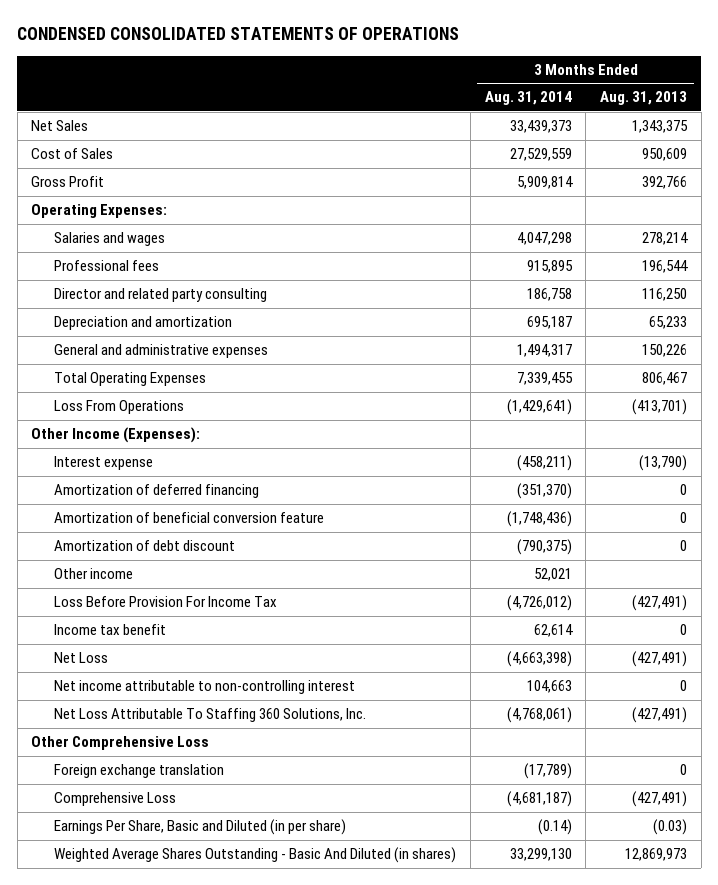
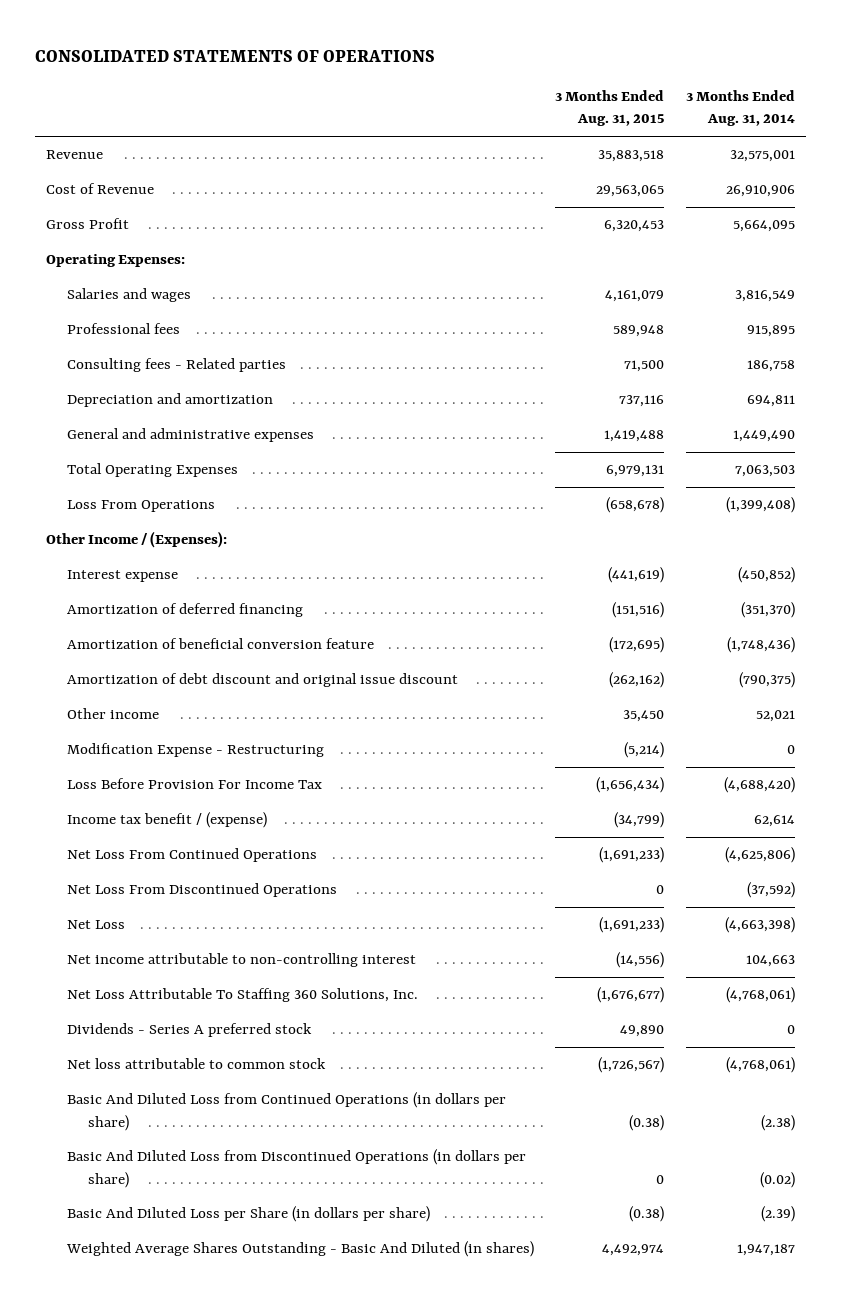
- CONDENSED CONSOLIDATED STATEMENTS OF OPERATIONS
+ CONSOLIDATED STATEMENTS OF OPERATIONS
- | 3 Months Ended Aug. 31, 2014 | 3 Months Ended Aug. 31, 2013
+ | 3 Months Ended Aug. 31, 2015 | 3 Months Ended Aug. 31, 2014
- Net Sales | 33,439,373 | 1,343,375
- Cost of Sales | 27,529,559 | 950,609
- Gross Profit | 5,909,814 | 392,766
+ Revenue | 35,883,518 | 32,575,001
+ Cost of Revenue | 29,563,065 | 26,910,906
+ Gross Profit | 6,320,453 | 5,664,095
- Salaries and wages | 4,047,298 | 278,214
+ Salaries and wages | 4,161,079 | 3,816,549
- Director and related party consulting | 186,758 | 116,250
- Depreciation and amortization | 695,187 | 65,233
- General and administrative expenses | 1,494,317 | 150,226
- Total Operating Expenses | 7,339,455 | 806,467
- Loss From Operations | (1,429,641) | (413,701)
- Other Income (Expenses):
- Interest expense | (458,211) | (13,790)
+ Consulting fees - Related parties | 71,500 | 186,758
+ Depreciation and amortization | 737,116 | 694,811
+ General and administrative expenses | 1,419,488 | 1,449,490
+ Total Operating Expenses | 6,979,131 | 7,063,503
+ Loss From Operations | (658,678) | (1,399,408)
+ Other Income / (Expenses):
+ Interest expense | (441,619) | (450,852)
- Amortization of debt discount | (790,375) | 0
+ Amortization of debt discount and original issue discount | (262,162) | (790,375)
- Loss Before Provision For Income Tax | (4,726,012) | (427,491)
- Income tax benefit | 62,614 | 0
+ Modification Expense - Restructuring | (5,214) | 0
+ Loss Before Provision For Income Tax | (1,656,434) | (4,688,420)
+ Income tax benefit / (expense) | (34,799) | 62,614
+ Net Loss From Continued Operations | (1,691,233) | (4,625,806)
+ Net Loss From Discontinued Operations | 0 | (37,592)
- Other Comprehensive Loss
- Foreign exchange translation | (17,789) | 0
- Comprehensive Loss | (4,681,187) | (427,491)
- Earnings Per Share, Basic and Diluted (in per share) | (0.14) | (0.03)
- Weighted Average Shares Outstanding - Basic And Diluted (in shares) | 33,299,130 | 12,869,973
+ Dividends - Series A preferred stock | 49,890 | 0
+ Net loss attributable to common stock | (1,726,567) | (4,768,061)
+ Basic And Diluted Loss from Continued Operations (in dollars per share) | (0.38) | (2.38)
+ Basic And Diluted Loss from Discontinued Operations (in dollars per share) | 0 | (0.02)
+ Basic And Diluted Loss per Share (in dollars per share) | (0.38) | (2.39)
+ Weighted Average Shares Outstanding - Basic And Diluted (in shares) | 4,492,974 | 1,947,187

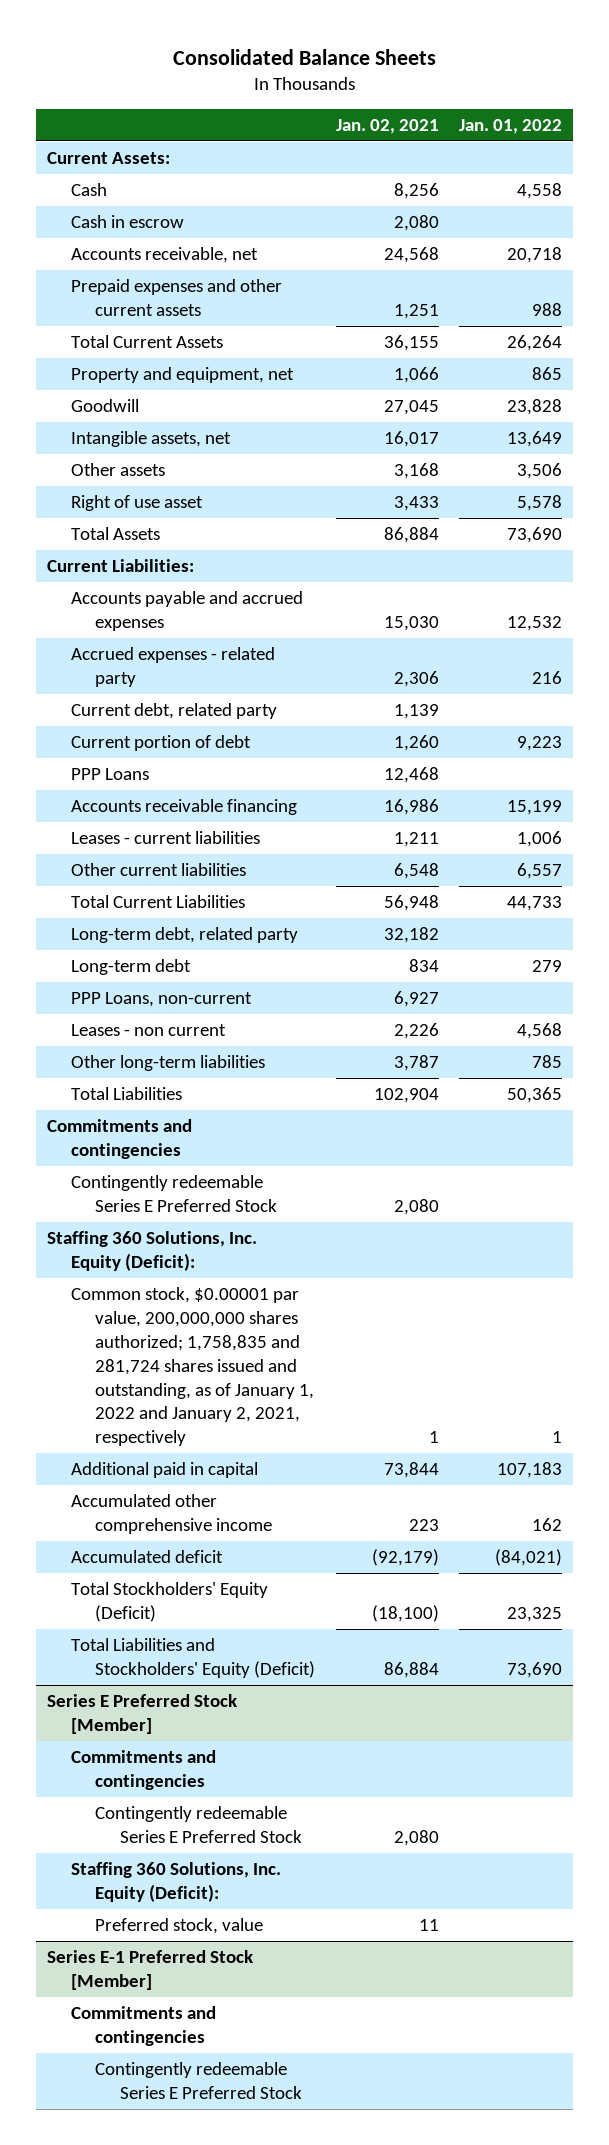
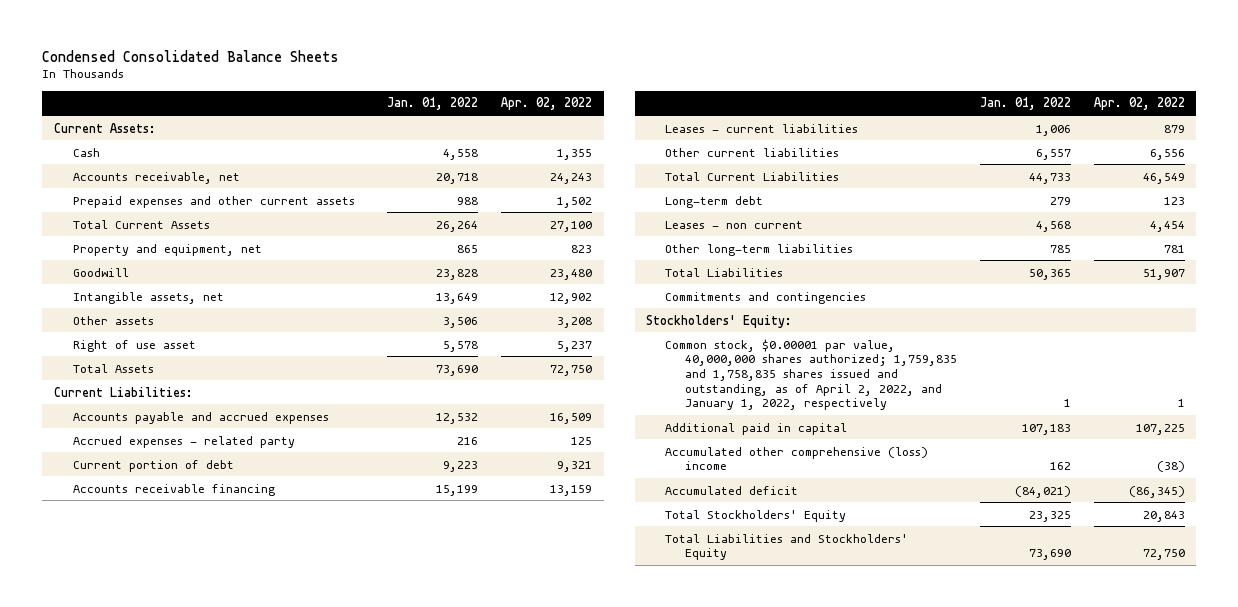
- Consolidated Balance Sheets
+ Condensed Consolidated Balance Sheets
- | Jan. 02, 2021 | Jan. 01, 2022
+ | Jan. 01, 2022 | Apr. 02, 2022
- Cash in escrow | 2,080 |
- Current debt, related party | 1,139 |
- PPP Loans | 12,468 |
- Long-term debt, related party | 32,182 |
- PPP Loans, non-current | 6,927 |
- Contingently redeemable Series E Preferred Stock | 2,080 |
- Staffing 360 Solutions, Inc. Equity (Deficit):
- Common stock, $0.00001 par value, 200,000,000 shares authorized; 1,758,835 and 281,724 shares issued and outstanding, as of January 1, 2022 and January 2, 2021, respectively | 1 | 1
+ Stockholders' Equity:
+ Common stock, $0.00001 par value, 40,000,000 shares authorized; 1,759,835 and 1,758,835 shares issued and outstanding, as of April 2, 2022, and January 1, 2022, respectively | 1 | 1
- Accumulated other comprehensive income | 223 | 162
+ Accumulated other comprehensive (loss) income | 162 | (38)
- Total Stockholders' Equity (Deficit) | (18,100) | 23,325
- Total Liabilities and Stockholders' Equity (Deficit) | 86,884 | 73,690
- Series E Preferred Stock [Member]
- Commitments and contingencies
- Contingently redeemable Series E Preferred Stock | 2,080 |
- Staffing 360 Solutions, Inc. Equity (Deficit):
- Preferred stock, value | 11 |
- Series E-1 Preferred Stock [Member]
- Commitments and contingencies
- Contingently redeemable Series E Preferred Stock
+ Total Stockholders' Equity | 23,325 | 20,843
+ Total Liabilities and Stockholders' Equity | 73,690 | 72,750

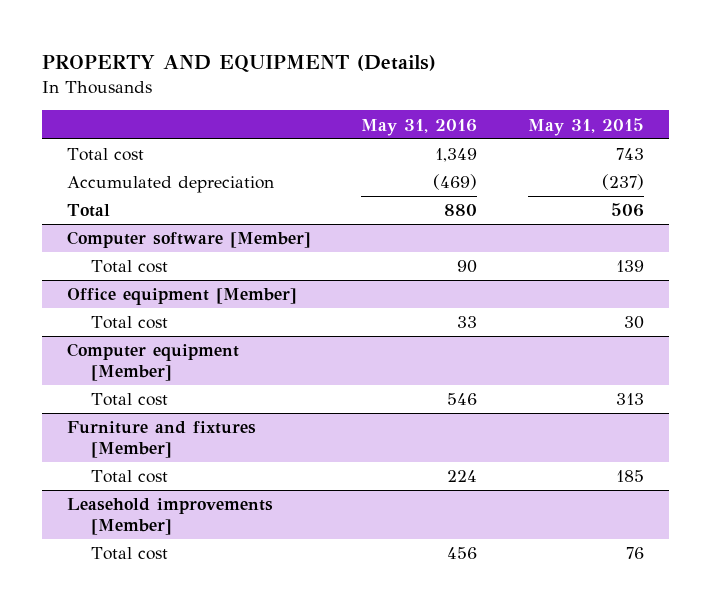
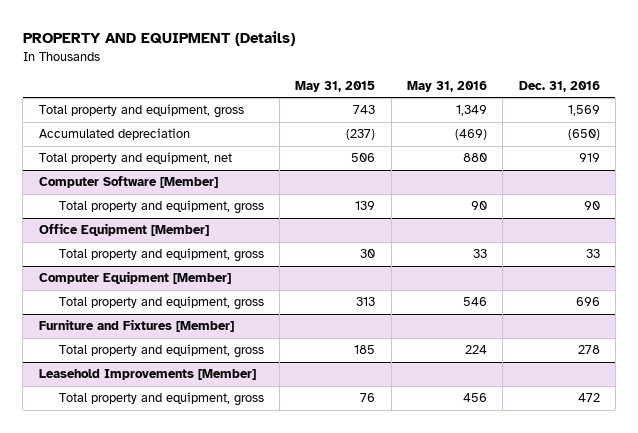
- | May 31, 2016 | May 31, 2015
+ | May 31, 2015 | May 31, 2016 | Dec. 31, 2016
- Total cost | 1,349 | 743
+ Total property and equipment, gross | 743 | 1,349 | 1,569
- Total | 880 | 506
- Computer software [Member]
- Total cost | 90 | 139
- Office equipment [Member]
- Total cost | 33 | 30
- Computer equipment [Member]
- Total cost | 546 | 313
- Furniture and fixtures [Member]
- Total cost | 224 | 185
- Leasehold improvements [Member]
- Total cost | 456 | 76
+ Total property and equipment, net | 506 | 880 | 919
+ Computer Software [Member]
+ Total property and equipment, gross | 139 | 90 | 90
+ Office Equipment [Member]
+ Total property and equipment, gross | 30 | 33 | 33
+ Computer Equipment [Member]
+ Total property and equipment, gross | 313 | 546 | 696
+ Furniture and Fixtures [Member]
+ Total property and equipment, gross | 185 | 224 | 278
+ Leasehold Improvements [Member]
+ Total property and equipment, gross | 76 | 456 | 472

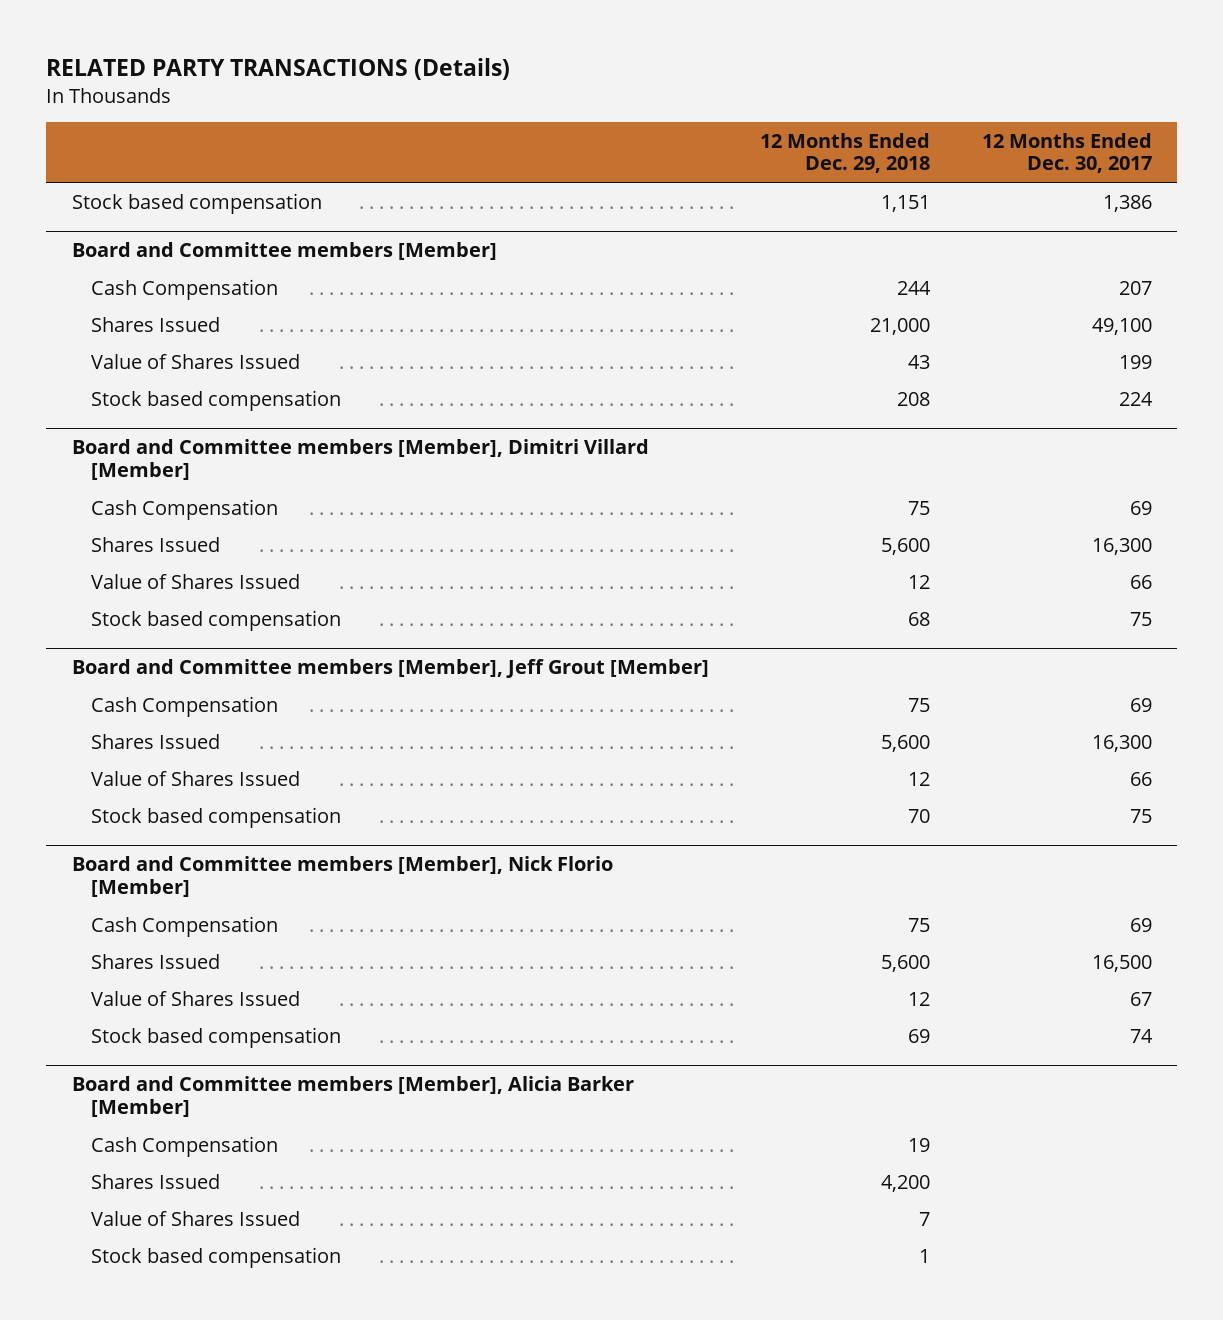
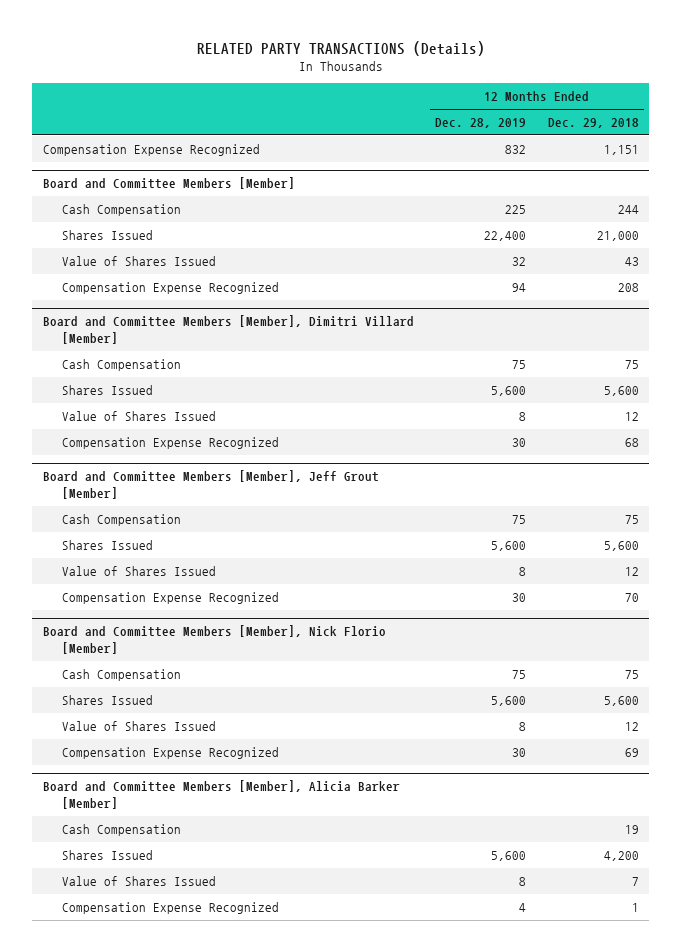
- | 12 Months Ended Dec. 29, 2018 | 12 Months Ended Dec. 30, 2017
+ | 12 Months Ended Dec. 28, 2019 | 12 Months Ended Dec. 29, 2018
- Stock based compensation | 1,151 | 1,386
- Board and Committee members [Member]
+ Compensation Expense Recognized | 832 | 1,151
+ Board and Committee Members [Member]
- Stock based compensation | 208 | 224
- Board and Committee members [Member], Dimitri Villard [Member]
+ Compensation Expense Recognized | 94 | 208
+ Board and Committee Members [Member], Dimitri Villard [Member]
- Stock based compensation | 68 | 75
- Board and Committee members [Member], Jeff Grout [Member]
+ Compensation Expense Recognized | 30 | 68
+ Board and Committee Members [Member], Jeff Grout [Member]
- Stock based compensation | 70 | 75
- Board and Committee members [Member], Nick Florio [Member]
+ Compensation Expense Recognized | 30 | 70
+ Board and Committee Members [Member], Nick Florio [Member]
- Stock based compensation | 69 | 74
- Board and Committee members [Member], Alicia Barker [Member]
+ Compensation Expense Recognized | 30 | 69
+ Board and Committee Members [Member], Alicia Barker [Member]
- Stock based compensation | 1 |
+ Compensation Expense Recognized | 4 | 1

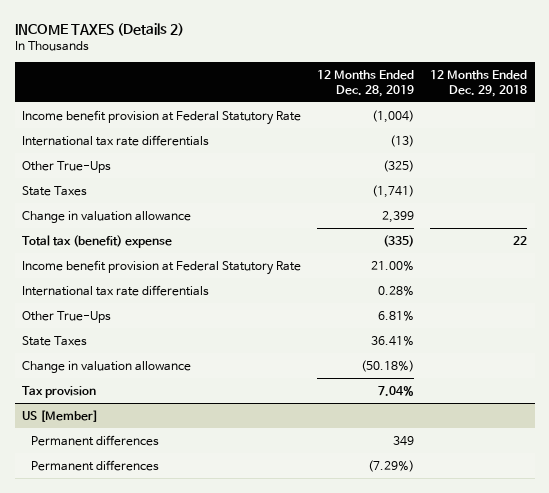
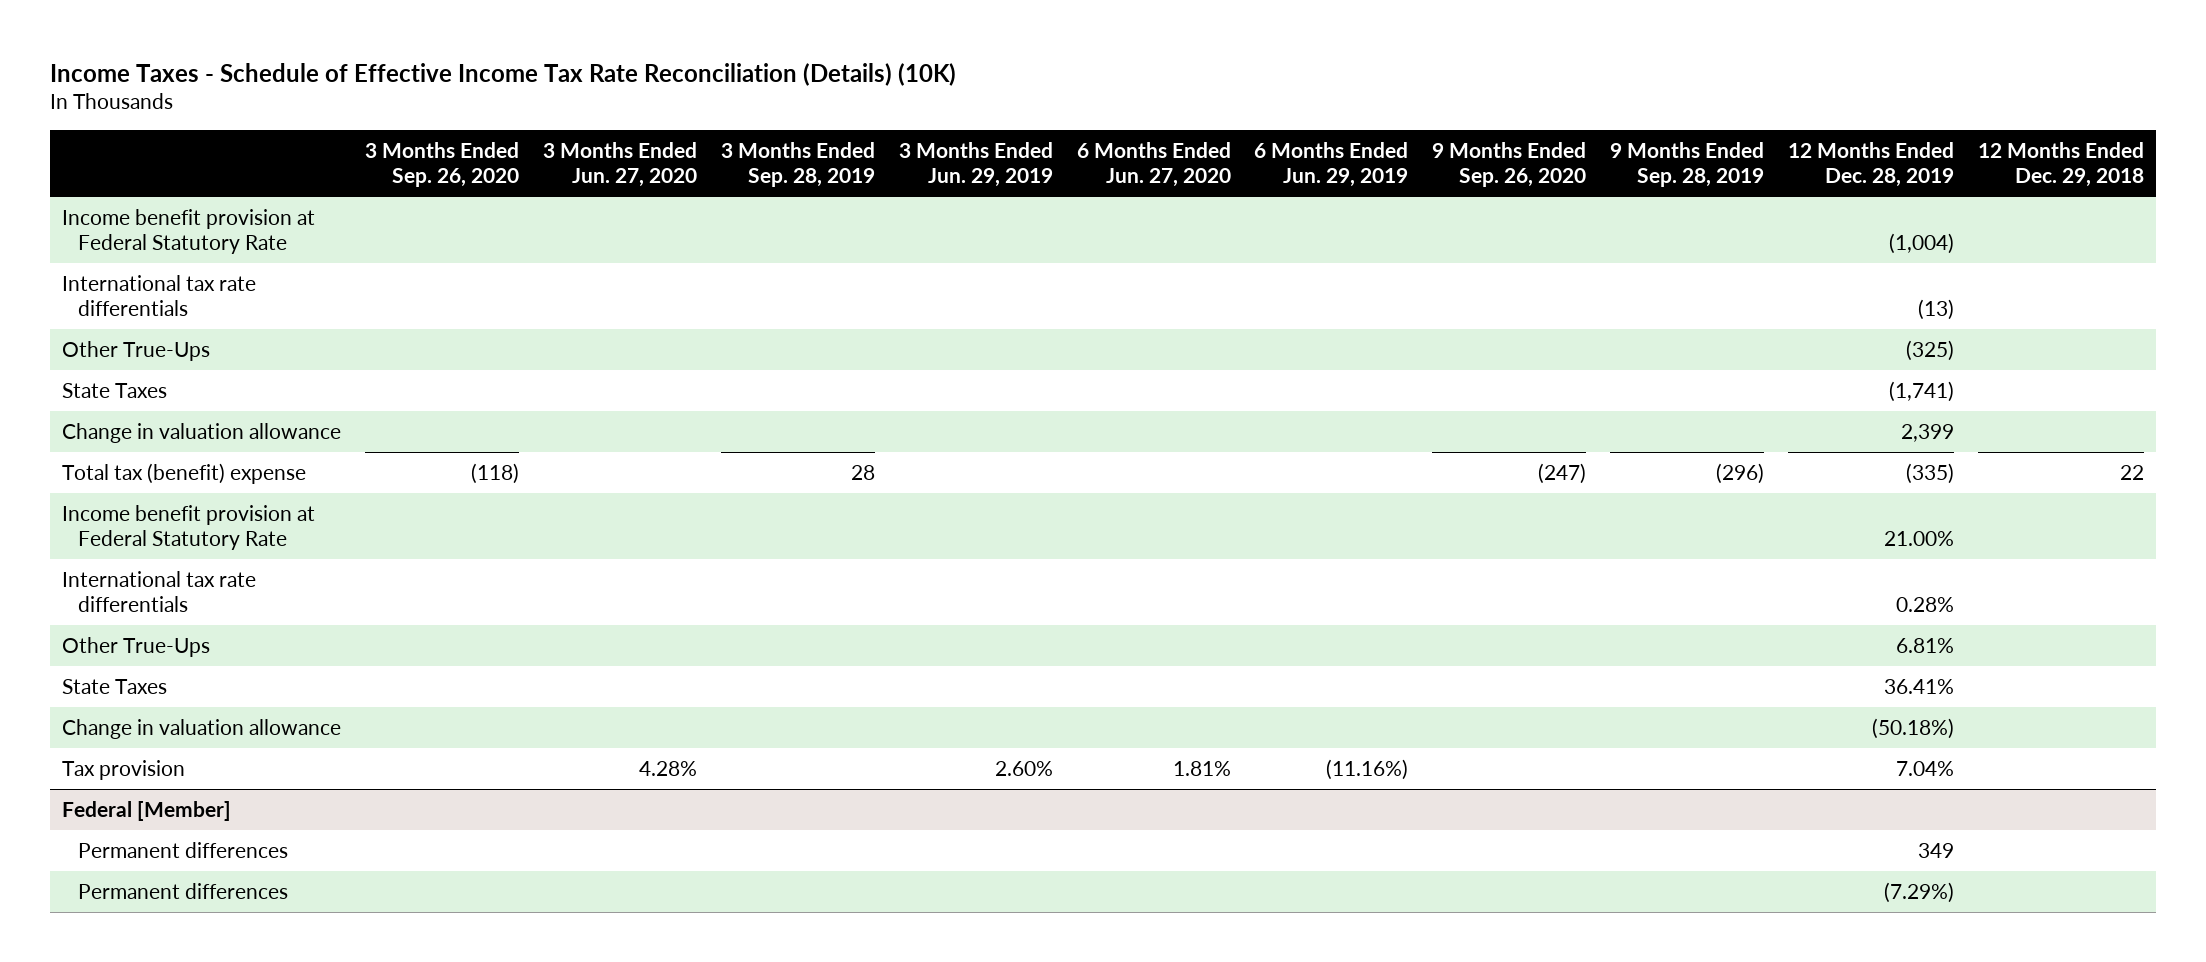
- INCOME TAXES (Details 2)
+ Income Taxes - Schedule of Effective Income Tax Rate Reconciliation (Details) (10K)
- | 12 Months Ended Dec. 28, 2019 | 12 Months Ended Dec. 29, 2018
+ | 3 Months Ended Sep. 26, 2020 | 3 Months Ended Jun. 27, 2020 | 3 Months Ended Sep. 28, 2019 | 3 Months Ended Jun. 29, 2019 | 6 Months Ended Jun. 27, 2020 | 6 Months Ended Jun. 29, 2019 | 9 Months Ended Sep. 26, 2020 | 9 Months Ended Sep. 28, 2019 | 12 Months Ended Dec. 28, 2019 | 12 Months Ended Dec. 29, 2018
- US [Member]
+ Federal [Member]

